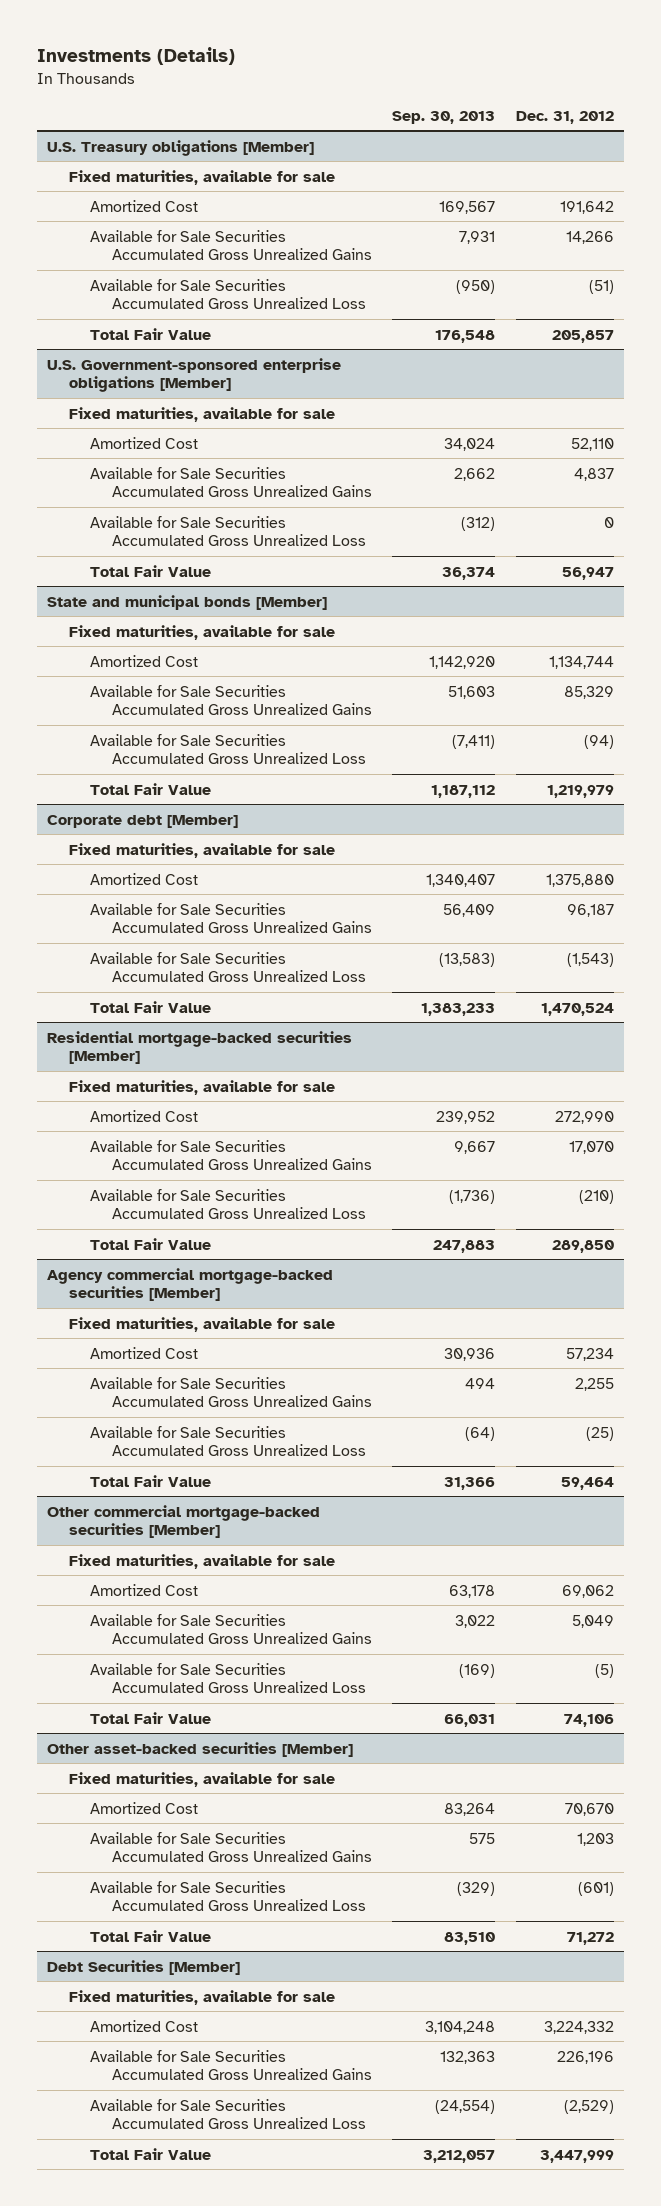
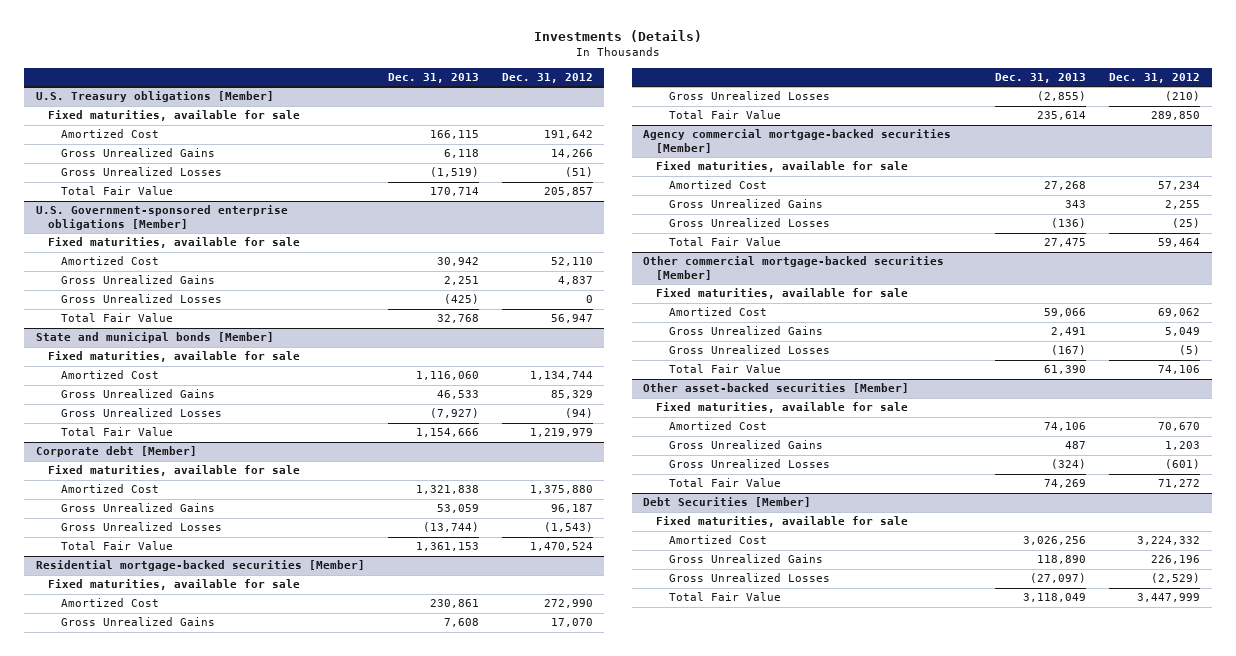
- | Sep. 30, 2013 | Dec. 31, 2012
+ | Dec. 31, 2013 | Dec. 31, 2012
@ U.S. Treasury obligations [Member]
- Available for Sale Securities Accumulated Gross Unrealized Gains | 7,931 | 14,266
- Available for Sale Securities Accumulated Gross Unrealized Loss | (950) | (51)
+ Gross Unrealized Gains | 6,118 | 14,266
+ Gross Unrealized Losses | (1,519) | (51)
@ U.S. Government-sponsored enterprise obligations [Member]
- Available for Sale Securities Accumulated Gross Unrealized Gains | 2,662 | 4,837
- Available for Sale Securities Accumulated Gross Unrealized Loss | (312) | 0
+ Gross Unrealized Gains | 2,251 | 4,837
+ Gross Unrealized Losses | (425) | 0
@ State and municipal bonds [Member]
- Available for Sale Securities Accumulated Gross Unrealized Gains | 51,603 | 85,329
- Available for Sale Securities Accumulated Gross Unrealized Loss | (7,411) | (94)
+ Gross Unrealized Gains | 46,533 | 85,329
+ Gross Unrealized Losses | (7,927) | (94)
@ Corporate debt [Member]
- Available for Sale Securities Accumulated Gross Unrealized Gains | 56,409 | 96,187
- Available for Sale Securities Accumulated Gross Unrealized Loss | (13,583) | (1,543)
+ Gross Unrealized Gains | 53,059 | 96,187
+ Gross Unrealized Losses | (13,744) | (1,543)
@ Residential mortgage-backed securities [Member]
- Available for Sale Securities Accumulated Gross Unrealized Gains | 9,667 | 17,070
- Available for Sale Securities Accumulated Gross Unrealized Loss | (1,736) | (210)
+ Gross Unrealized Gains | 7,608 | 17,070
+ Gross Unrealized Losses | (2,855) | (210)
@ Agency commercial mortgage-backed securities [Member]
- Available for Sale Securities Accumulated Gross Unrealized Gains | 494 | 2,255
- Available for Sale Securities Accumulated Gross Unrealized Loss | (64) | (25)
+ Gross Unrealized Gains | 343 | 2,255
+ Gross Unrealized Losses | (136) | (25)
@ Other commercial mortgage-backed securities [Member]
- Available for Sale Securities Accumulated Gross Unrealized Gains | 3,022 | 5,049
- Available for Sale Securities Accumulated Gross Unrealized Loss | (169) | (5)
+ Gross Unrealized Gains | 2,491 | 5,049
+ Gross Unrealized Losses | (167) | (5)
@ Other asset-backed securities [Member]
- Available for Sale Securities Accumulated Gross Unrealized Gains | 575 | 1,203
- Available for Sale Securities Accumulated Gross Unrealized Loss | (329) | (601)
+ Gross Unrealized Gains | 487 | 1,203
+ Gross Unrealized Losses | (324) | (601)
@ Debt Securities [Member]
- Available for Sale Securities Accumulated Gross Unrealized Gains | 132,363 | 226,196
- Available for Sale Securities Accumulated Gross Unrealized Loss | (24,554) | (2,529)
+ Gross Unrealized Gains | 118,890 | 226,196
+ Gross Unrealized Losses | (27,097) | (2,529)

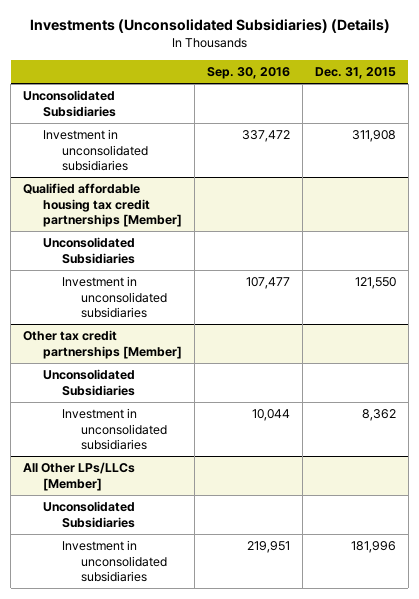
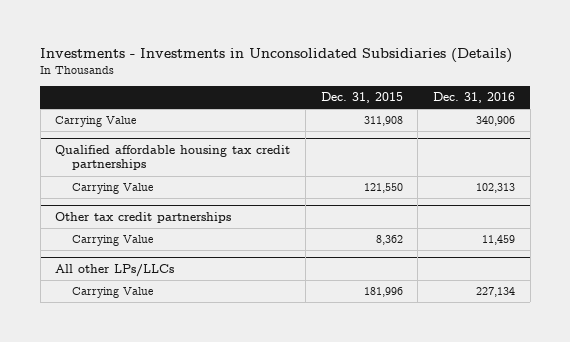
- Investments (Unconsolidated Subsidiaries) (Details)
+ Investments - Investments in Unconsolidated Subsidiaries (Details)
- | Sep. 30, 2016 | Dec. 31, 2015
+ | Dec. 31, 2015 | Dec. 31, 2016
- Unconsolidated Subsidiaries
- Investment in unconsolidated subsidiaries | 337,472 | 311,908
- Qualified affordable housing tax credit partnerships [Member]
- Unconsolidated Subsidiaries
- Investment in unconsolidated subsidiaries | 107,477 | 121,550
- Other tax credit partnerships [Member]
- Unconsolidated Subsidiaries
- Investment in unconsolidated subsidiaries | 10,044 | 8,362
- All Other LPs/LLCs [Member]
- Unconsolidated Subsidiaries
- Investment in unconsolidated subsidiaries | 219,951 | 181,996
+ Carrying Value | 311,908 | 340,906
+ Qualified affordable housing tax credit partnerships
+ Carrying Value | 121,550 | 102,313
+ Other tax credit partnerships
+ Carrying Value | 8,362 | 11,459
+ All other LPs/LLCs
+ Carrying Value | 181,996 | 227,134

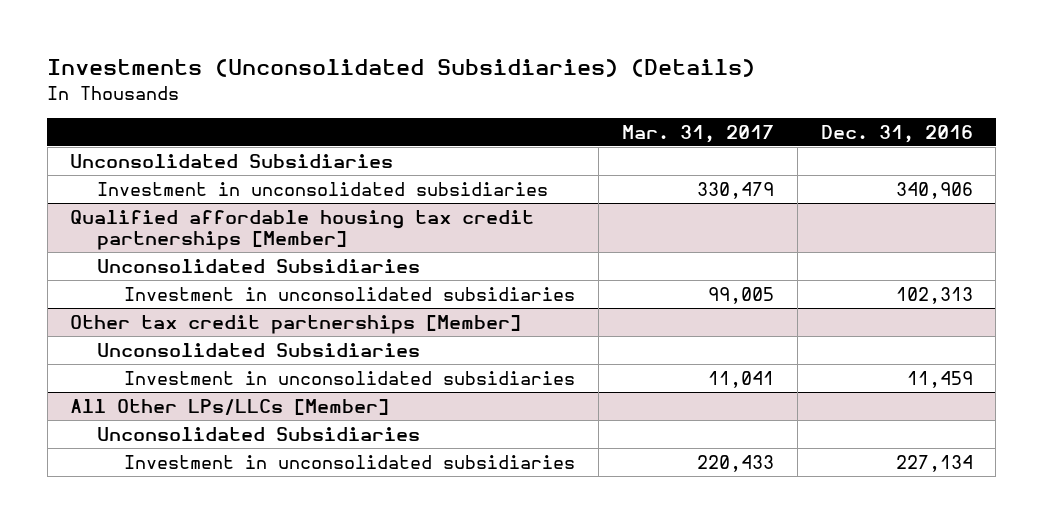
- Investments - Investments in Unconsolidated Subsidiaries (Details)
+ Investments (Unconsolidated Subsidiaries) (Details)
- | Dec. 31, 2015 | Dec. 31, 2016
+ | Mar. 31, 2017 | Dec. 31, 2016
- Carrying Value | 311,908 | 340,906
- Qualified affordable housing tax credit partnerships
- Carrying Value | 121,550 | 102,313
- Other tax credit partnerships
- Carrying Value | 8,362 | 11,459
- All other LPs/LLCs
- Carrying Value | 181,996 | 227,134
+ Unconsolidated Subsidiaries
+ Investment in unconsolidated subsidiaries | 330,479 | 340,906
+ Qualified affordable housing tax credit partnerships [Member]
+ Unconsolidated Subsidiaries
+ Investment in unconsolidated subsidiaries | 99,005 | 102,313
+ Other tax credit partnerships [Member]
+ Unconsolidated Subsidiaries
+ Investment in unconsolidated subsidiaries | 11,041 | 11,459
+ All Other LPs/LLCs [Member]
+ Unconsolidated Subsidiaries
+ Investment in unconsolidated subsidiaries | 220,433 | 227,134

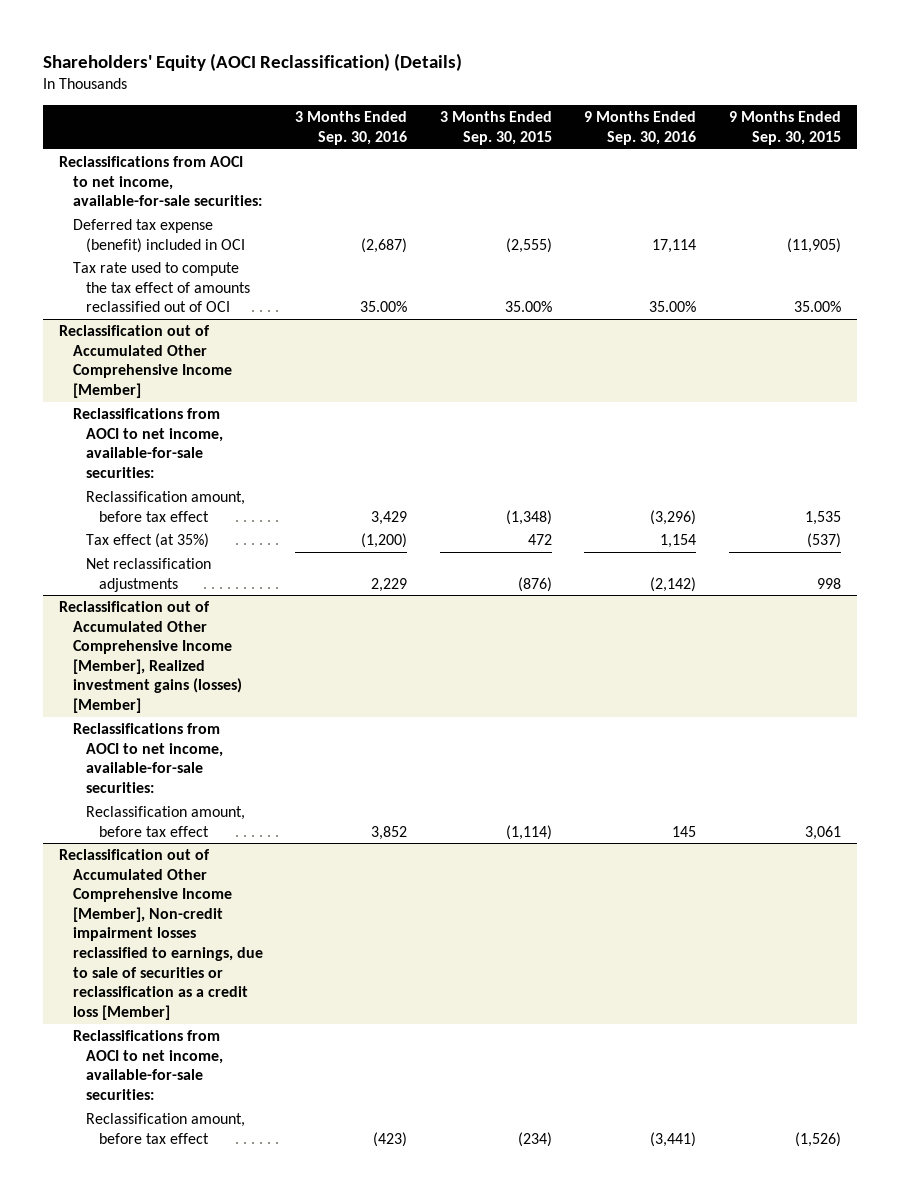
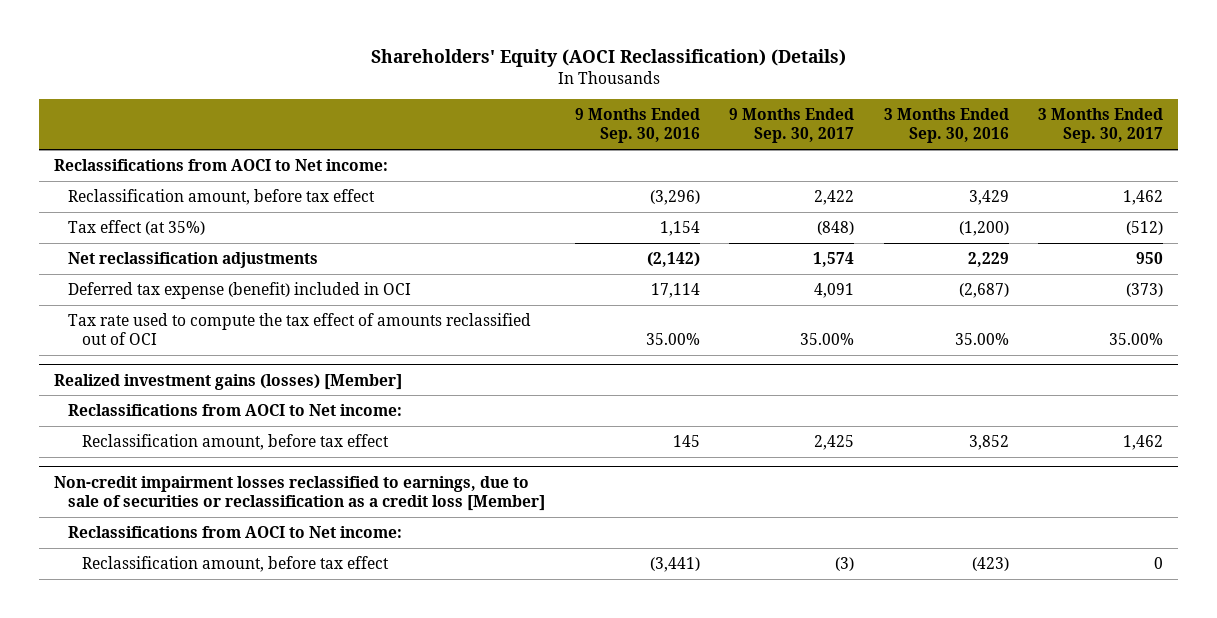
- | 3 Months Ended Sep. 30, 2016 | 3 Months Ended Sep. 30, 2015 | 9 Months Ended Sep. 30, 2016 | 9 Months Ended Sep. 30, 2015
+ | 9 Months Ended Sep. 30, 2016 | 9 Months Ended Sep. 30, 2017 | 3 Months Ended Sep. 30, 2016 | 3 Months Ended Sep. 30, 2017
- Reclassifications from AOCI to net income, available-for-sale securities:
- Reclassification out of Accumulated Other Comprehensive Income [Member]
- Reclassifications from AOCI to net income, available-for-sale securities:
+ Reclassifications from AOCI to Net income:
- Reclassification out of Accumulated Other Comprehensive Income [Member], Realized investment gains (losses) [Member]
- Reclassifications from AOCI to net income, available-for-sale securities:
moved down: Deferred tax expense (benefit) included in OCI | 17,114 | 4,091 | (2,687) | (373)
moved down: Tax rate used to compute the tax effect of amounts reclassified out of OCI | 35.00% | 35.00% | 35.00% | 35.00%
+ Realized investment gains (losses) [Member]
+ Reclassifications from AOCI to Net income:
- Reclassification out of Accumulated Other Comprehensive Income [Member], Non-credit impairment losses reclassified to earnings, due to sale of securities or reclassification as a credit loss [Member]
- Reclassifications from AOCI to net income, available-for-sale securities:
+ Non-credit impairment losses reclassified to earnings, due to sale of securities or reclassification as a credit loss [Member]
+ Reclassifications from AOCI to Net income:

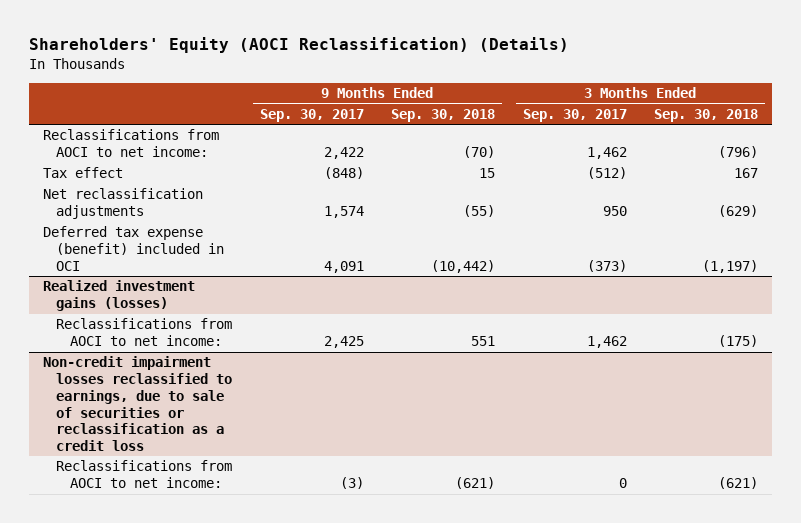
- | 9 Months Ended Sep. 30, 2016 | 9 Months Ended Sep. 30, 2017 | 3 Months Ended Sep. 30, 2016 | 3 Months Ended Sep. 30, 2017
+ | 9 Months Ended Sep. 30, 2017 | 9 Months Ended Sep. 30, 2018 | 3 Months Ended Sep. 30, 2017 | 3 Months Ended Sep. 30, 2018
- Reclassifications from AOCI to Net income:
- Reclassification amount, before tax effect | (3,296) | 2,422 | 3,429 | 1,462
- Tax effect (at 35%) | 1,154 | (848) | (1,200) | (512)
+ Reclassifications from AOCI to net income: | 2,422 | (70) | 1,462 | (796)
+ Tax effect | (848) | 15 | (512) | 167
- Tax rate used to compute the tax effect of amounts reclassified out of OCI | 35.00% | 35.00% | 35.00% | 35.00%
- Realized investment gains (losses) [Member]
- Reclassifications from AOCI to Net income:
- Reclassification amount, before tax effect | 145 | 2,425 | 3,852 | 1,462
- Non-credit impairment losses reclassified to earnings, due to sale of securities or reclassification as a credit loss [Member]
- Reclassifications from AOCI to Net income:
- Reclassification amount, before tax effect | (3,441) | (3) | (423) | 0
+ Realized investment gains (losses)
+ Reclassifications from AOCI to net income: | 2,425 | 551 | 1,462 | (175)
+ Non-credit impairment losses reclassified to earnings, due to sale of securities or reclassification as a credit loss
+ Reclassifications from AOCI to net income: | (3) | (621) | 0 | (621)

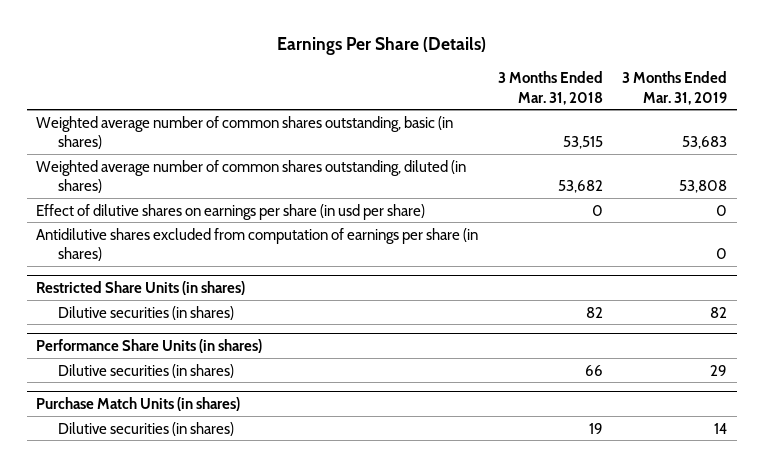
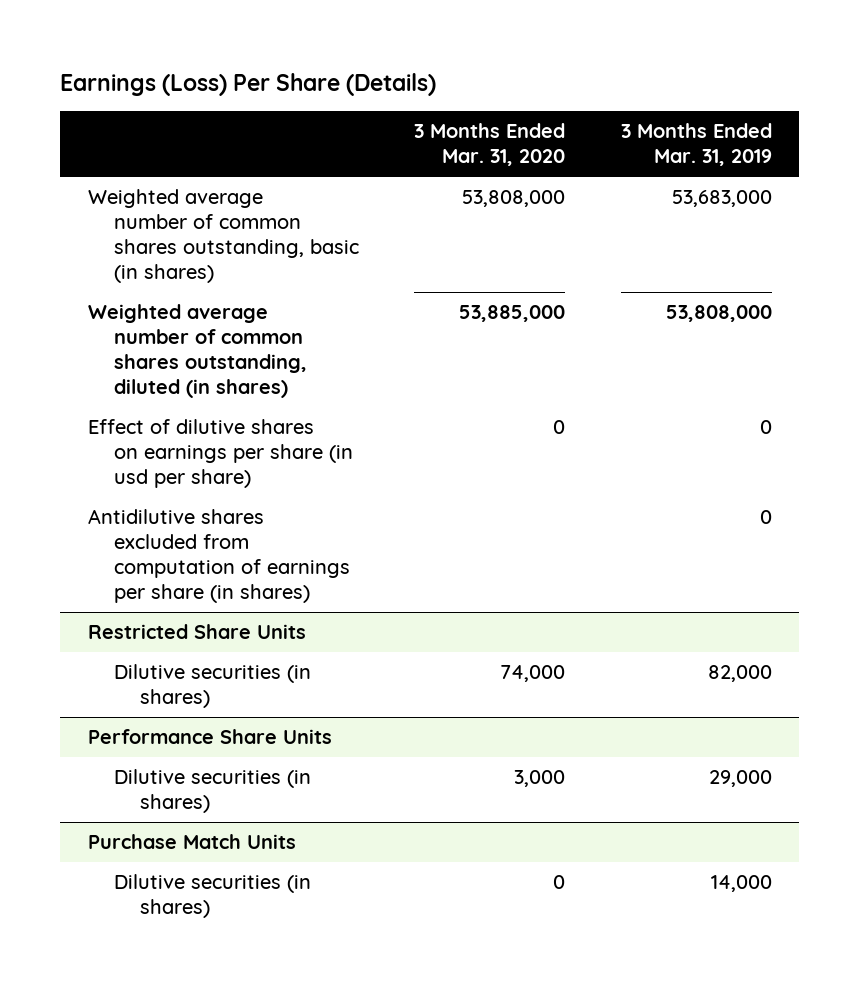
- Earnings Per Share (Details)
+ Earnings (Loss) Per Share (Details)
- | 3 Months Ended Mar. 31, 2018 | 3 Months Ended Mar. 31, 2019
+ | 3 Months Ended Mar. 31, 2020 | 3 Months Ended Mar. 31, 2019
- Weighted average number of common shares outstanding, basic (in shares) | 53,515 | 53,683
- Weighted average number of common shares outstanding, diluted (in shares) | 53,682 | 53,808
+ Weighted average number of common shares outstanding, basic (in shares) | 53,808,000 | 53,683,000
+ Weighted average number of common shares outstanding, diluted (in shares) | 53,885,000 | 53,808,000
- Restricted Share Units (in shares)
- Dilutive securities (in shares) | 82 | 82
- Performance Share Units (in shares)
- Dilutive securities (in shares) | 66 | 29
- Purchase Match Units (in shares)
- Dilutive securities (in shares) | 19 | 14
+ Restricted Share Units
+ Dilutive securities (in shares) | 74,000 | 82,000
+ Performance Share Units
+ Dilutive securities (in shares) | 3,000 | 29,000
+ Purchase Match Units
+ Dilutive securities (in shares) | 0 | 14,000

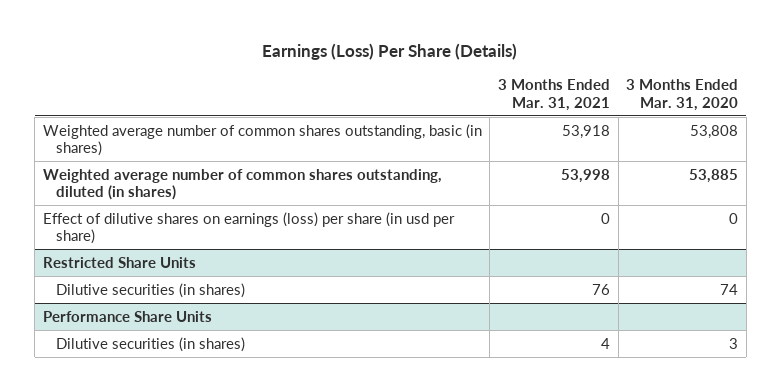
- | 3 Months Ended Mar. 31, 2020 | 3 Months Ended Mar. 31, 2019
+ | 3 Months Ended Mar. 31, 2021 | 3 Months Ended Mar. 31, 2020
- Weighted average number of common shares outstanding, basic (in shares) | 53,808,000 | 53,683,000
- Weighted average number of common shares outstanding, diluted (in shares) | 53,885,000 | 53,808,000
- Effect of dilutive shares on earnings per share (in usd per share) | 0 | 0
- Antidilutive shares excluded from computation of earnings per share (in shares) | | 0
+ Weighted average number of common shares outstanding, basic (in shares) | 53,918 | 53,808
+ Weighted average number of common shares outstanding, diluted (in shares) | 53,998 | 53,885
+ Effect of dilutive shares on earnings (loss) per share (in usd per share) | 0 | 0
@ Restricted Share Units
- Dilutive securities (in shares) | 74,000 | 82,000
+ Dilutive securities (in shares) | 76 | 74
@ Performance Share Units
- Dilutive securities (in shares) | 3,000 | 29,000
- Purchase Match Units
- Dilutive securities (in shares) | 0 | 14,000
@ Performance Share Units
+ Dilutive securities (in shares) | 4 | 3

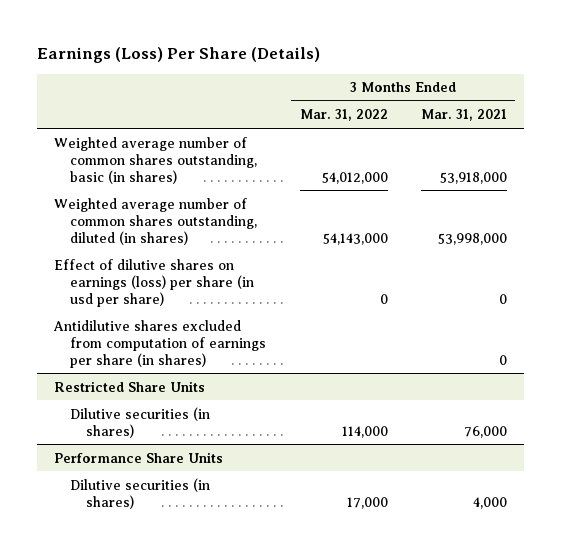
- | 3 Months Ended Mar. 31, 2021 | 3 Months Ended Mar. 31, 2020
+ | 3 Months Ended Mar. 31, 2022 | 3 Months Ended Mar. 31, 2021
- Weighted average number of common shares outstanding, basic (in shares) | 53,918 | 53,808
- Weighted average number of common shares outstanding, diluted (in shares) | 53,998 | 53,885
+ Weighted average number of common shares outstanding, basic (in shares) | 54,012,000 | 53,918,000
+ Weighted average number of common shares outstanding, diluted (in shares) | 54,143,000 | 53,998,000
+ Antidilutive shares excluded from computation of earnings per share (in shares) | | 0
@ Restricted Share Units
- Dilutive securities (in shares) | 76 | 74
+ Dilutive securities (in shares) | 114,000 | 76,000
@ Performance Share Units
- Dilutive securities (in shares) | 4 | 3
+ Dilutive securities (in shares) | 17,000 | 4,000

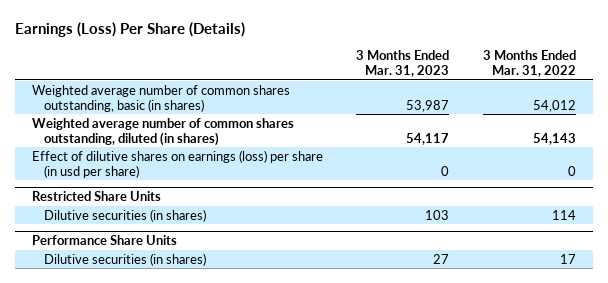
- | 3 Months Ended Mar. 31, 2022 | 3 Months Ended Mar. 31, 2021
+ | 3 Months Ended Mar. 31, 2023 | 3 Months Ended Mar. 31, 2022
- Weighted average number of common shares outstanding, basic (in shares) | 54,012,000 | 53,918,000
- Weighted average number of common shares outstanding, diluted (in shares) | 54,143,000 | 53,998,000
+ Weighted average number of common shares outstanding, basic (in shares) | 53,987 | 54,012
+ Weighted average number of common shares outstanding, diluted (in shares) | 54,117 | 54,143
- Antidilutive shares excluded from computation of earnings per share (in shares) | | 0
@ Restricted Share Units
- Dilutive securities (in shares) | 114,000 | 76,000
+ Dilutive securities (in shares) | 103 | 114
@ Performance Share Units
- Dilutive securities (in shares) | 17,000 | 4,000
+ Dilutive securities (in shares) | 27 | 17

